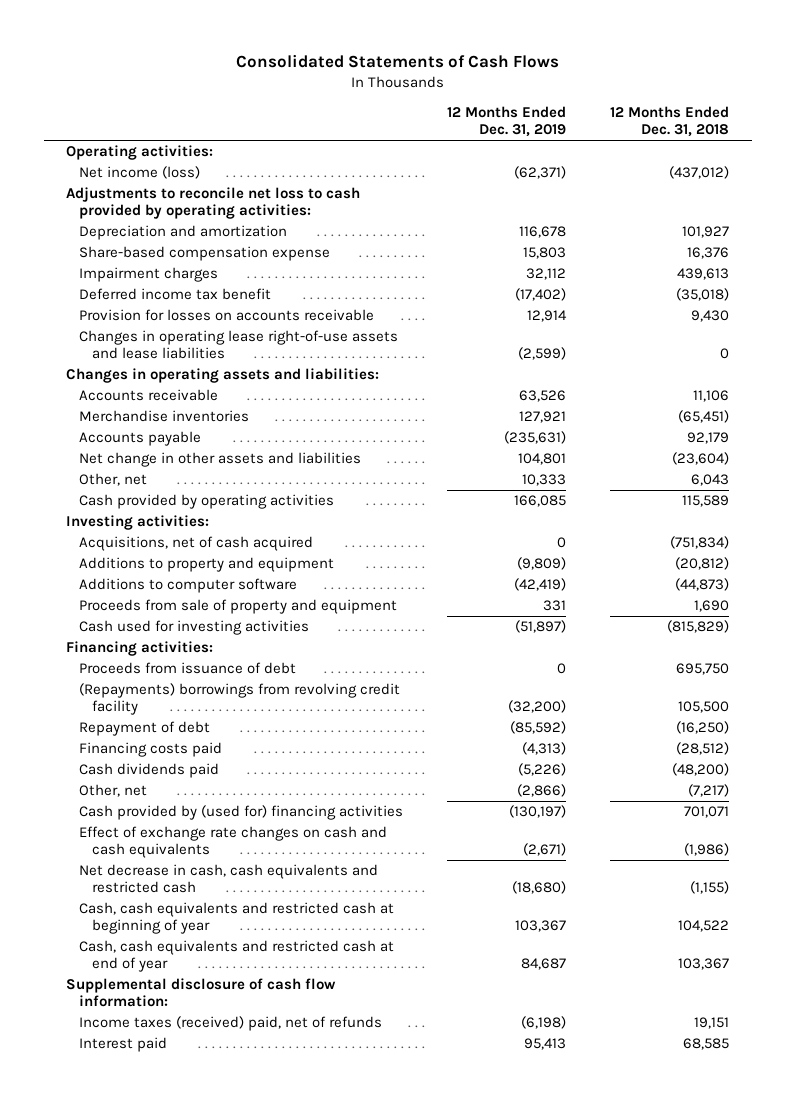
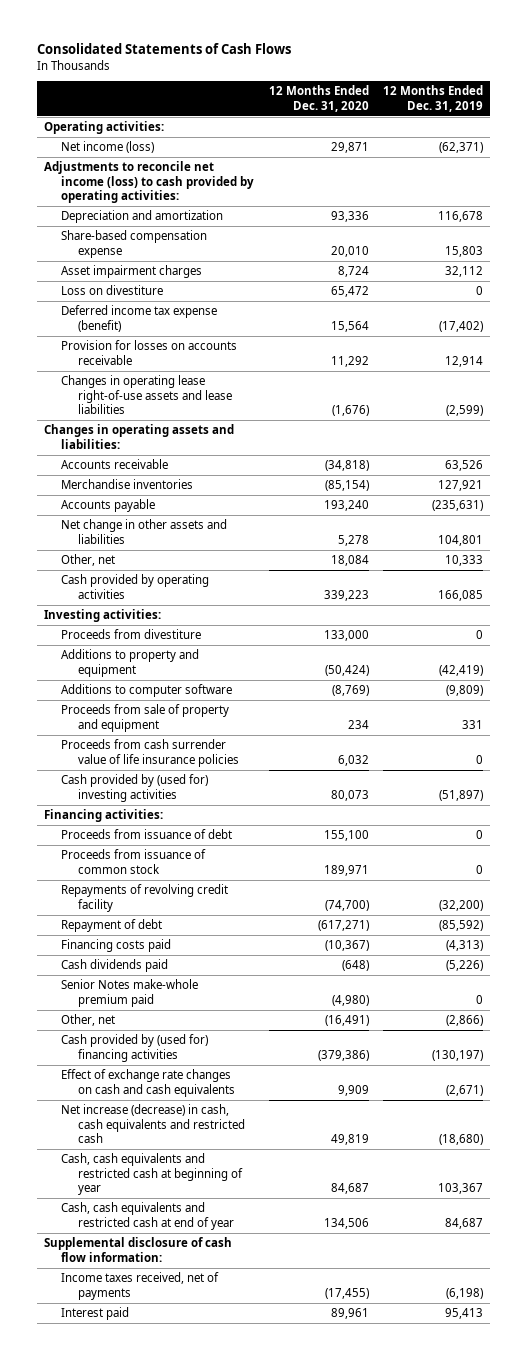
- | 12 Months Ended Dec. 31, 2019 | 12 Months Ended Dec. 31, 2018
+ | 12 Months Ended Dec. 31, 2020 | 12 Months Ended Dec. 31, 2019
- Adjustments to reconcile net loss to cash provided by operating activities:
+ Adjustments to reconcile net income (loss) to cash provided by operating activities:
- Impairment charges | 32,112 | 439,613
- Deferred income tax benefit | (17,402) | (35,018)
+ Asset impairment charges | 8,724 | 32,112
+ Loss on divestiture | 65,472 | 0
+ Deferred income tax expense (benefit) | 15,564 | (17,402)
- Acquisitions, net of cash acquired | 0 | (751,834)
- Additions to property and equipment | (9,809) | (20,812)
- Additions to computer software | (42,419) | (44,873)
+ Proceeds from divestiture | 133,000 | 0
+ Additions to property and equipment | (50,424) | (42,419)
+ Additions to computer software | (8,769) | (9,809)
- Cash used for investing activities | (51,897) | (815,829)
+ Proceeds from cash surrender value of life insurance policies | 6,032 | 0
+ Cash provided by (used for) investing activities | 80,073 | (51,897)
- (Repayments) borrowings from revolving credit facility | (32,200) | 105,500
+ Proceeds from issuance of common stock | 189,971 | 0
+ Repayments of revolving credit facility | (74,700) | (32,200)
+ Senior Notes make-whole premium paid | (4,980) | 0
- Net decrease in cash, cash equivalents and restricted cash | (18,680) | (1,155)
+ Net increase (decrease) in cash, cash equivalents and restricted cash | 49,819 | (18,680)
- Income taxes (received) paid, net of refunds | (6,198) | 19,151
+ Income taxes received, net of payments | (17,455) | (6,198)

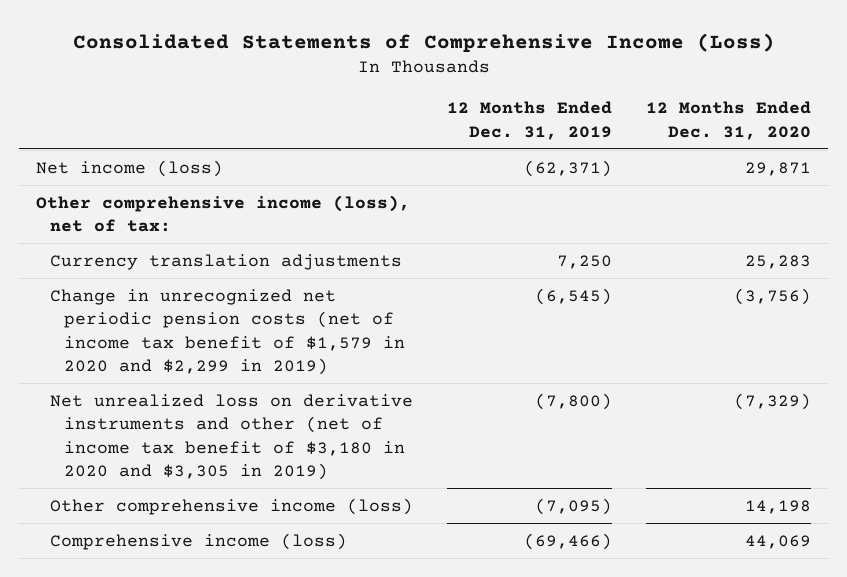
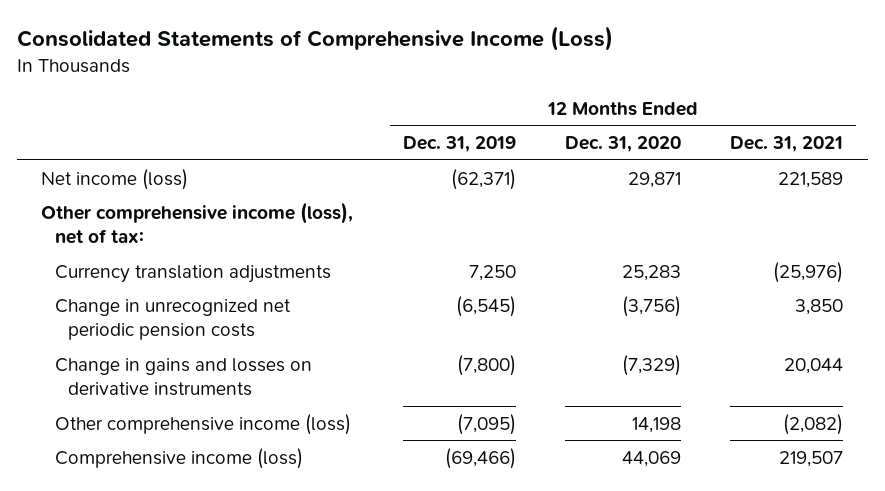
- | 12 Months Ended Dec. 31, 2019 | 12 Months Ended Dec. 31, 2020
+ | 12 Months Ended Dec. 31, 2019 | 12 Months Ended Dec. 31, 2020 | 12 Months Ended Dec. 31, 2021
- Change in unrecognized net periodic pension costs (net of income tax benefit of $1,579 in 2020 and $2,299 in 2019) | (6,545) | (3,756)
- Net unrealized loss on derivative instruments and other (net of income tax benefit of $3,180 in 2020 and $3,305 in 2019) | (7,800) | (7,329)
+ Change in unrecognized net periodic pension costs | (6,545) | (3,756) | 3,850
+ Change in gains and losses on derivative instruments | (7,800) | (7,329) | 20,044

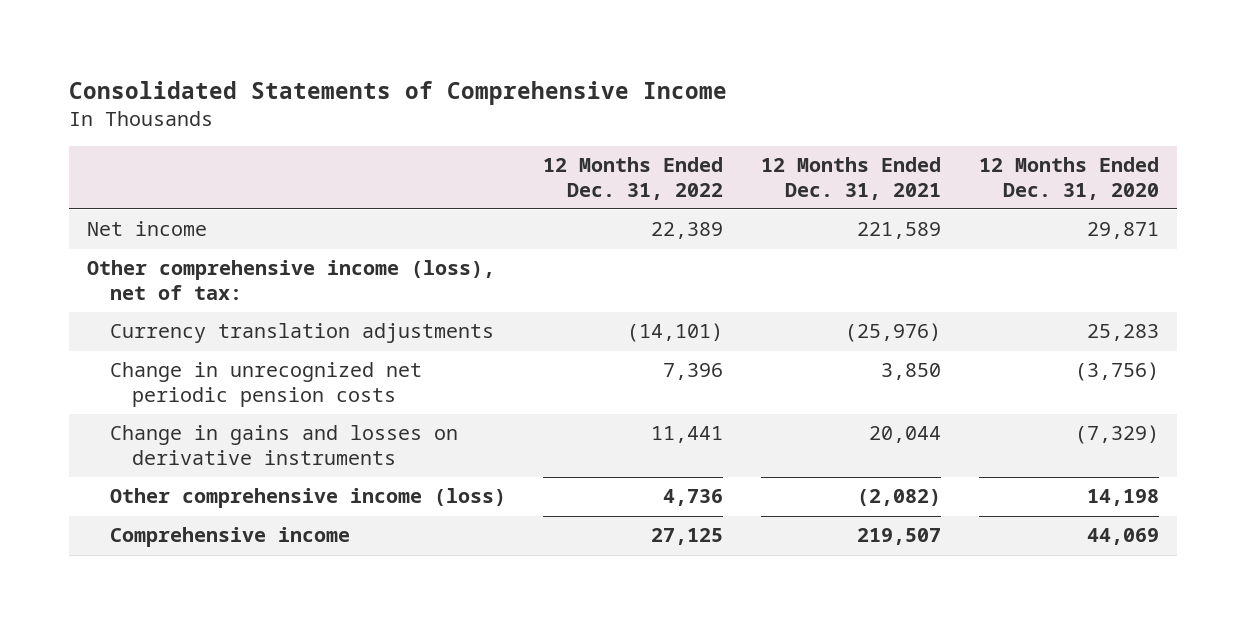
- Consolidated Statements of Comprehensive Income (Loss)
+ Consolidated Statements of Comprehensive Income
- | 12 Months Ended Dec. 31, 2019 | 12 Months Ended Dec. 31, 2020 | 12 Months Ended Dec. 31, 2021
+ | 12 Months Ended Dec. 31, 2022 | 12 Months Ended Dec. 31, 2021 | 12 Months Ended Dec. 31, 2020
- Net income (loss) | (62,371) | 29,871 | 221,589
+ Net income | 22,389 | 221,589 | 29,871
- Comprehensive income (loss) | (69,466) | 44,069 | 219,507
+ Comprehensive income | 27,125 | 219,507 | 44,069

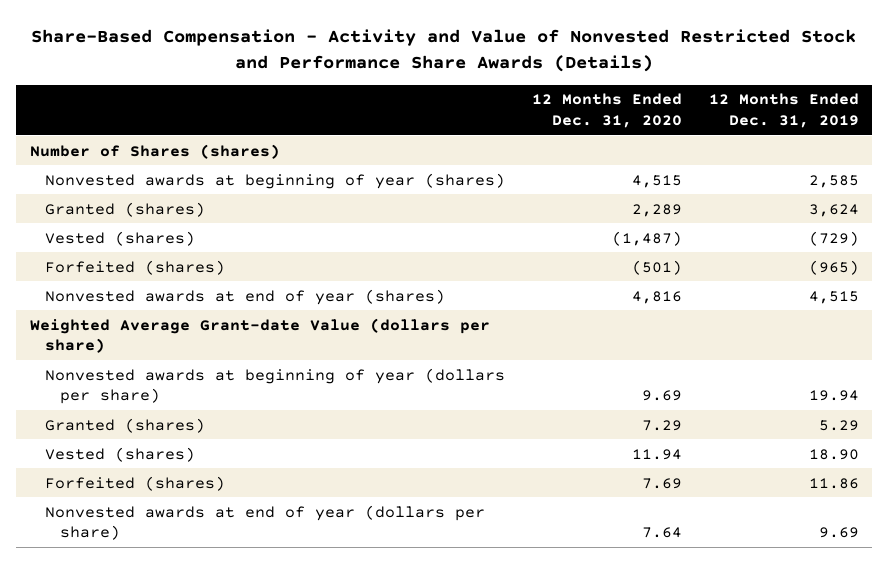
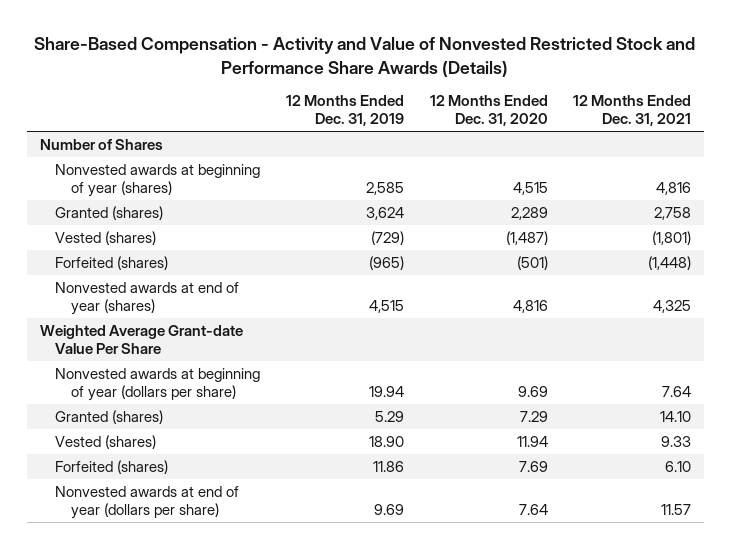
- | 12 Months Ended Dec. 31, 2020 | 12 Months Ended Dec. 31, 2019
+ | 12 Months Ended Dec. 31, 2019 | 12 Months Ended Dec. 31, 2020 | 12 Months Ended Dec. 31, 2021
- Number of Shares (shares)
+ Number of Shares
- Weighted Average Grant-date Value (dollars per share)
+ Weighted Average Grant-date Value Per Share

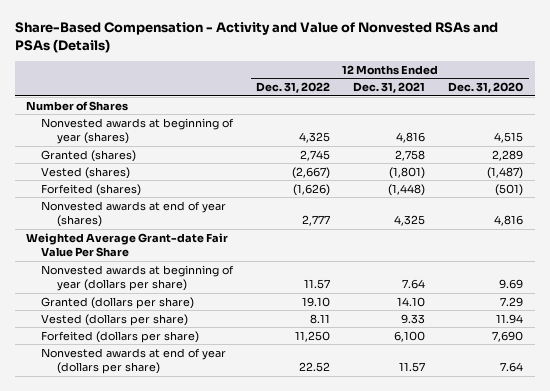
- Share-Based Compensation - Activity and Value of Nonvested Restricted Stock and Performance Share Awards (Details)
+ Share-Based Compensation - Activity and Value of Nonvested RSAs and PSAs (Details)
- | 12 Months Ended Dec. 31, 2019 | 12 Months Ended Dec. 31, 2020 | 12 Months Ended Dec. 31, 2021
+ | 12 Months Ended Dec. 31, 2022 | 12 Months Ended Dec. 31, 2021 | 12 Months Ended Dec. 31, 2020
- Weighted Average Grant-date Value Per Share
+ Weighted Average Grant-date Fair Value Per Share
- Granted (shares) | 5.29 | 7.29 | 14.10
- Vested (shares) | 18.90 | 11.94 | 9.33
- Forfeited (shares) | 11.86 | 7.69 | 6.10
+ Granted (dollars per share) | 19.10 | 14.10 | 7.29
+ Vested (dollars per share) | 8.11 | 9.33 | 11.94
+ Forfeited (dollars per share) | 11,250 | 6,100 | 7,690

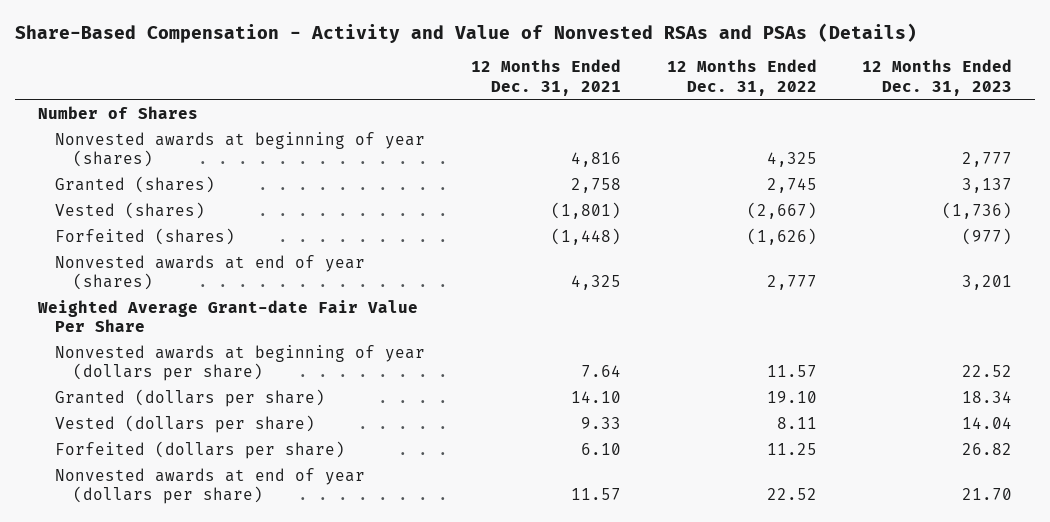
- | 12 Months Ended Dec. 31, 2022 | 12 Months Ended Dec. 31, 2021 | 12 Months Ended Dec. 31, 2020
+ | 12 Months Ended Dec. 31, 2021 | 12 Months Ended Dec. 31, 2022 | 12 Months Ended Dec. 31, 2023
- Forfeited (dollars per share) | 11,250 | 6,100 | 7,690
+ Forfeited (dollars per share) | 6.10 | 11.25 | 26.82

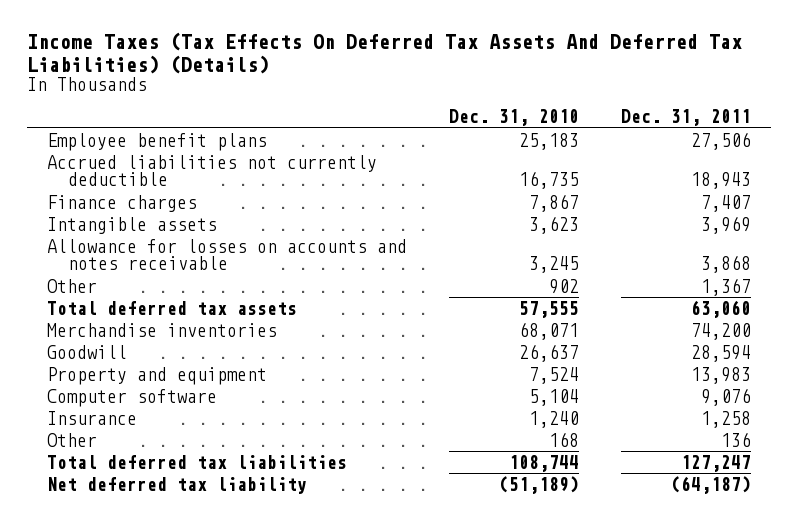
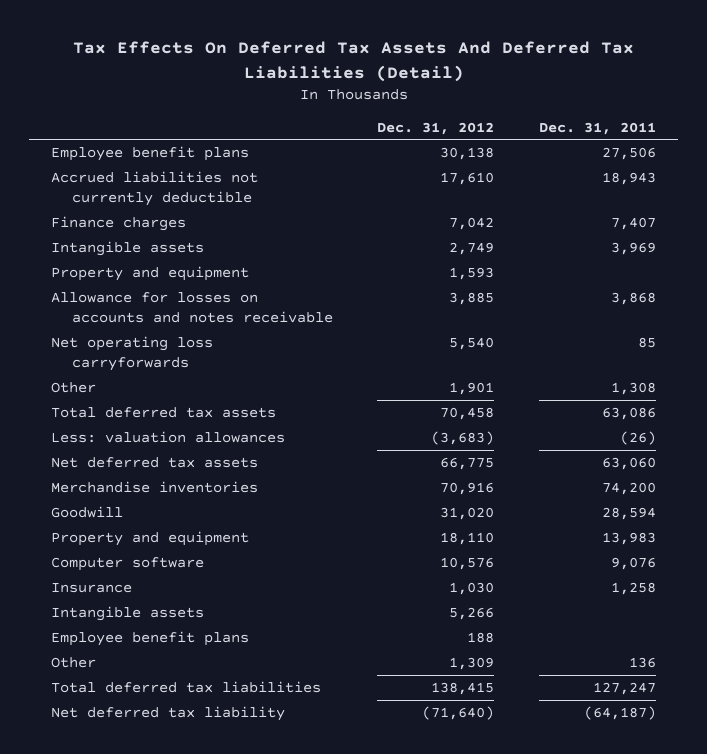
- Income Taxes (Tax Effects On Deferred Tax Assets And Deferred Tax Liabilities) (Details)
+ Tax Effects On Deferred Tax Assets And Deferred Tax Liabilities (Detail)
- | Dec. 31, 2010 | Dec. 31, 2011
+ | Dec. 31, 2012 | Dec. 31, 2011
+ Property and equipment | 1,593 |
- Other | 902 | 1,367
- Total deferred tax assets | 57,555 | 63,060
+ Net operating loss carryforwards | 5,540 | 85
+ Other | 1,901 | 1,308
+ Total deferred tax assets | 70,458 | 63,086
+ Less: valuation allowances | (3,683) | (26)
+ Net deferred tax assets | 66,775 | 63,060
+ Intangible assets | 5,266 |
+ Employee benefit plans | 188 |

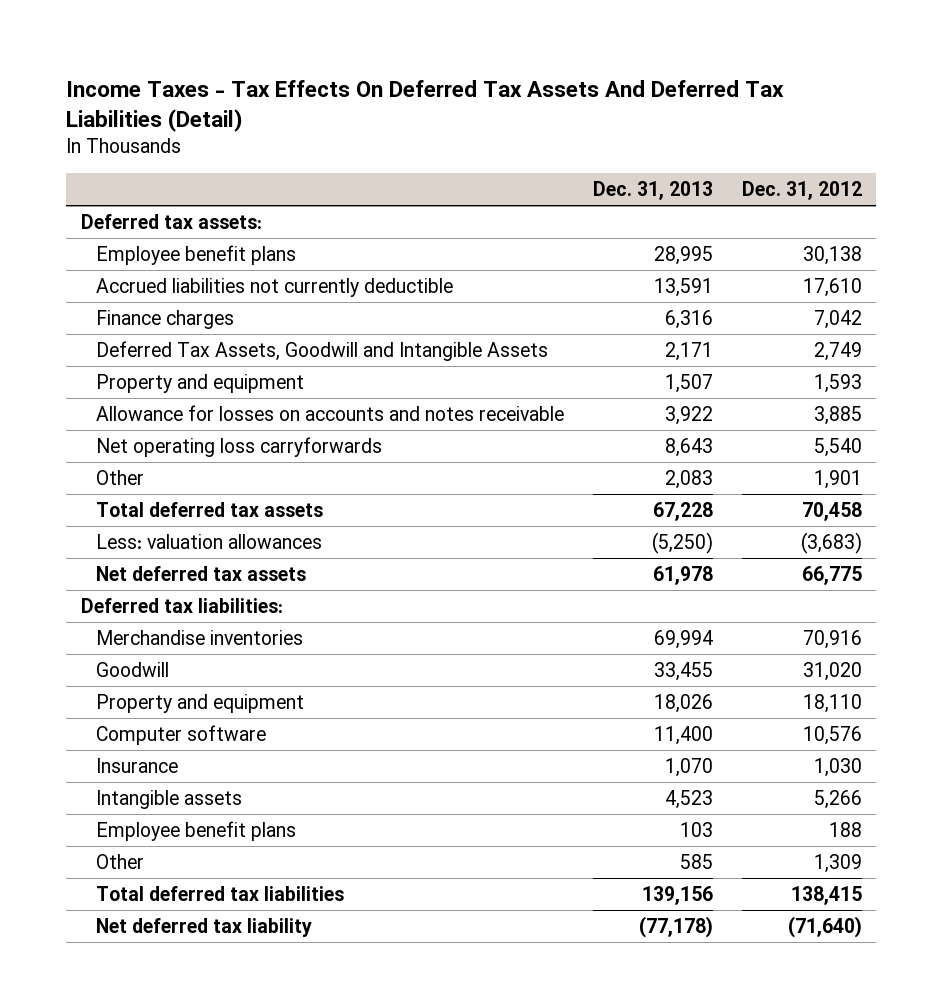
- Tax Effects On Deferred Tax Assets And Deferred Tax Liabilities (Detail)
+ Income Taxes - Tax Effects On Deferred Tax Assets And Deferred Tax Liabilities (Detail)
- | Dec. 31, 2012 | Dec. 31, 2011
+ | Dec. 31, 2013 | Dec. 31, 2012
+ Deferred tax assets:
- Intangible assets | 2,749 | 3,969
+ Deferred Tax Assets, Goodwill and Intangible Assets | 2,171 | 2,749
+ Deferred tax liabilities:

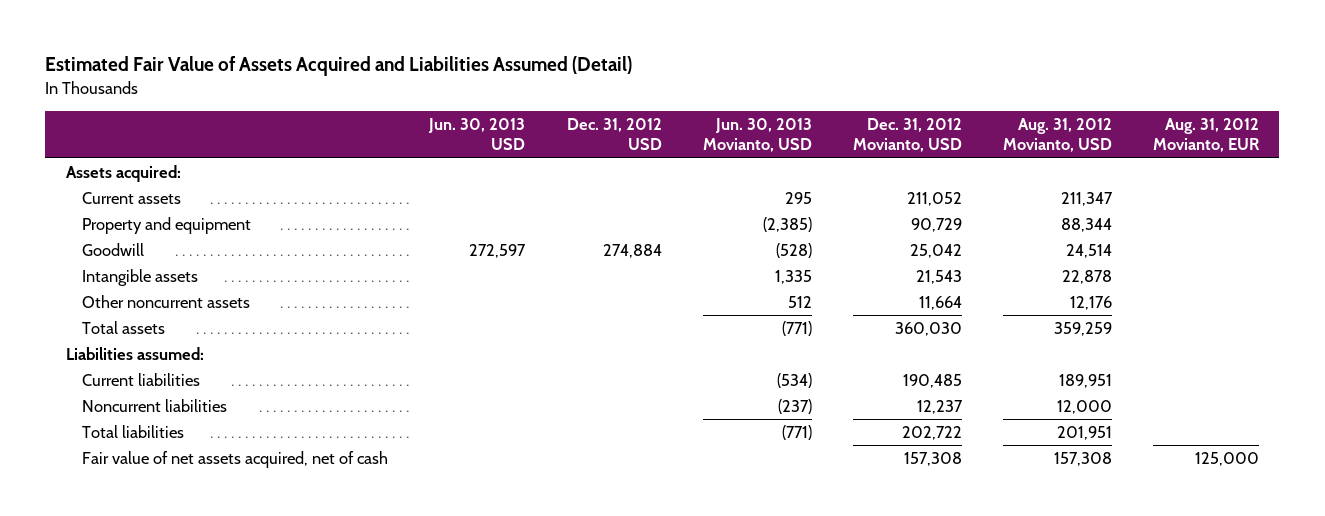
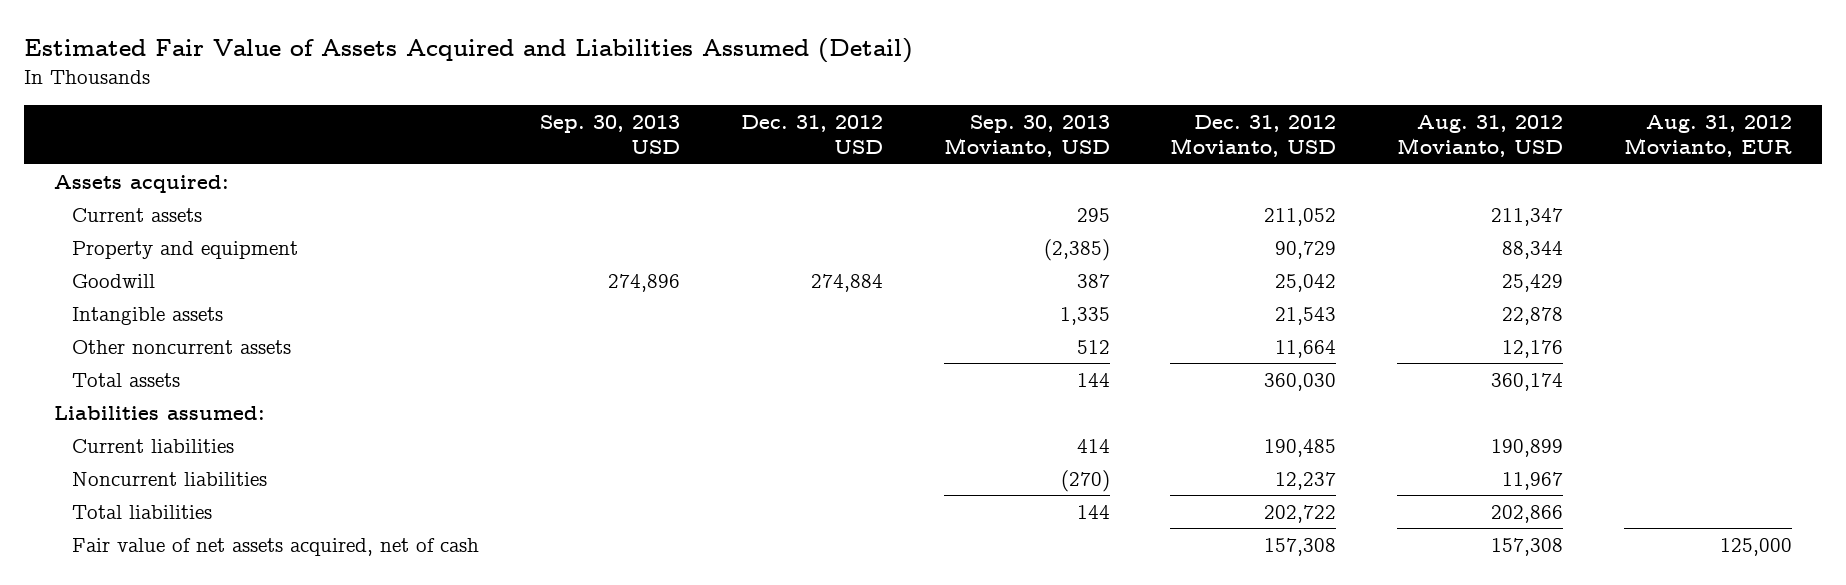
- | Jun. 30, 2013 USD | Dec. 31, 2012 USD | Jun. 30, 2013 Movianto, USD | Dec. 31, 2012 Movianto, USD | Aug. 31, 2012 Movianto, USD | Aug. 31, 2012 Movianto, EUR
+ | Sep. 30, 2013 USD | Dec. 31, 2012 USD | Sep. 30, 2013 Movianto, USD | Dec. 31, 2012 Movianto, USD | Aug. 31, 2012 Movianto, USD | Aug. 31, 2012 Movianto, EUR
- Goodwill | 272,597 | 274,884 | (528) | 25,042 | 24,514 |
+ Goodwill | 274,896 | 274,884 | 387 | 25,042 | 25,429 |
- Total assets | | | (771) | 360,030 | 359,259 |
+ Total assets | | | 144 | 360,030 | 360,174 |
- Current liabilities | | | (534) | 190,485 | 189,951 |
- Noncurrent liabilities | | | (237) | 12,237 | 12,000 |
- Total liabilities | | | (771) | 202,722 | 201,951 |
+ Current liabilities | | | 414 | 190,485 | 190,899 |
+ Noncurrent liabilities | | | (270) | 12,237 | 11,967 |
+ Total liabilities | | | 144 | 202,722 | 202,866 |

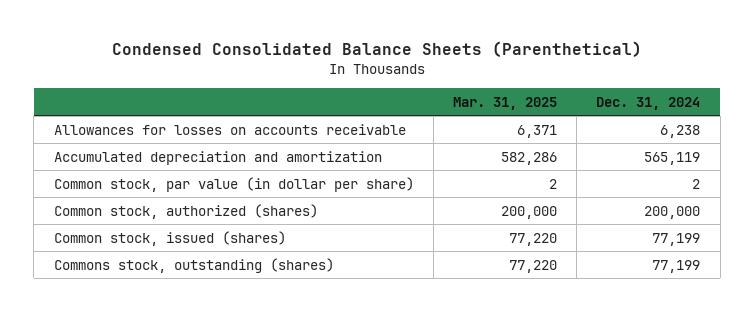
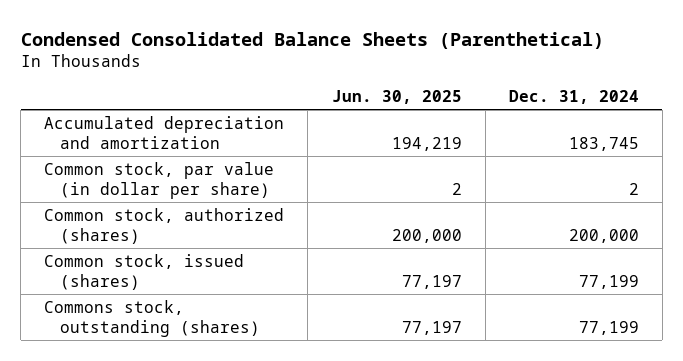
- | Mar. 31, 2025 | Dec. 31, 2024
+ | Jun. 30, 2025 | Dec. 31, 2024
- Allowances for losses on accounts receivable | 6,371 | 6,238
- Accumulated depreciation and amortization | 582,286 | 565,119
+ Accumulated depreciation and amortization | 194,219 | 183,745

